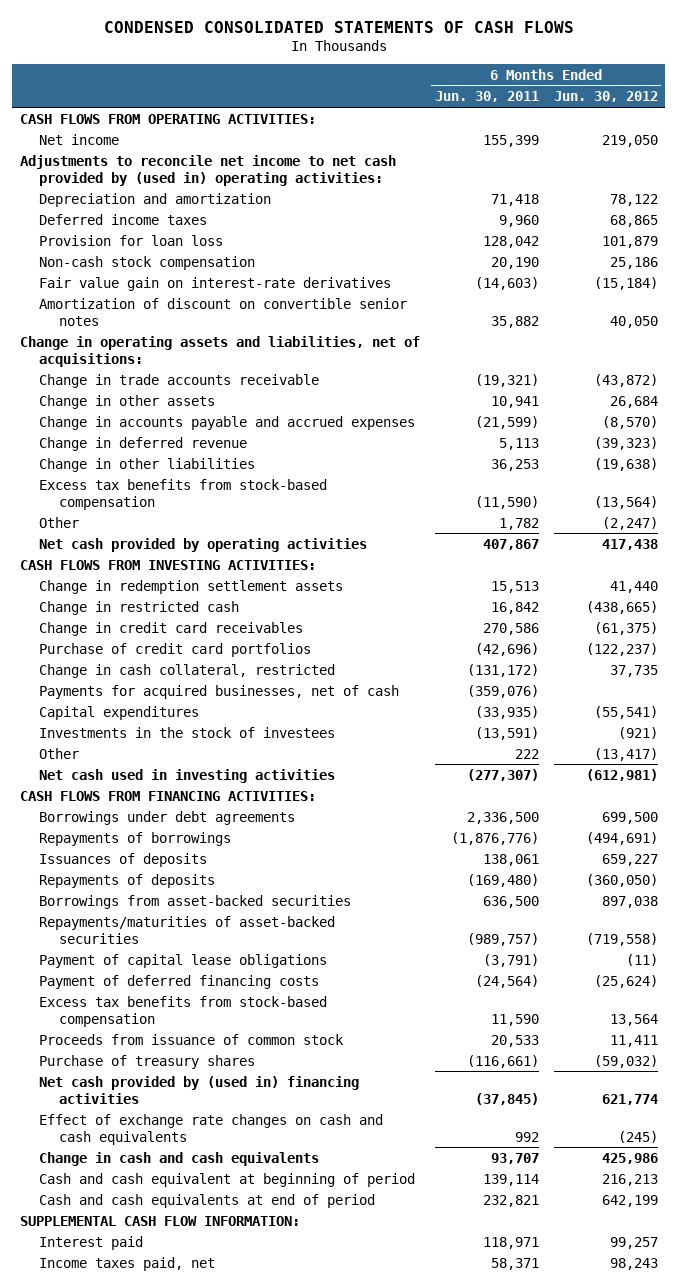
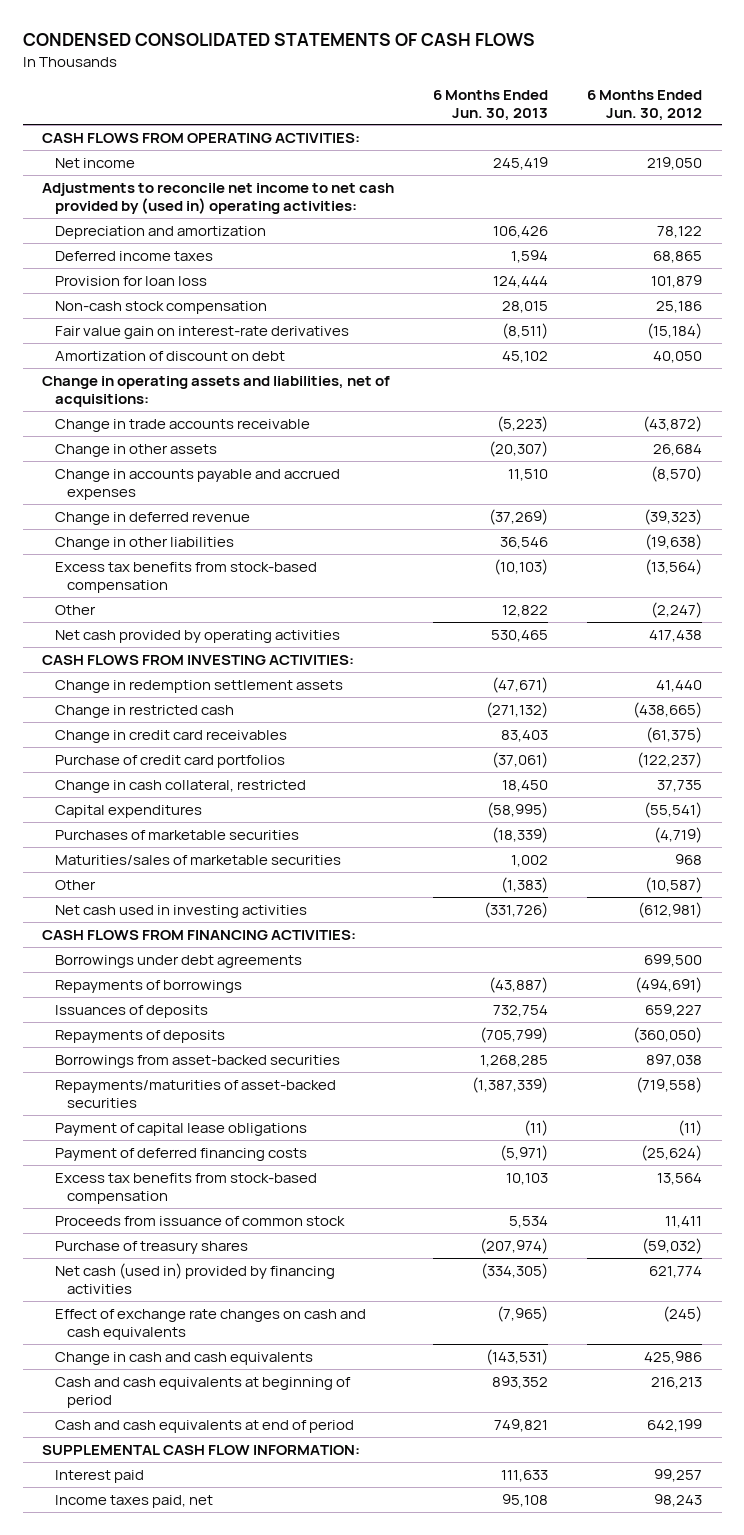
- | 6 Months Ended Jun. 30, 2011 | 6 Months Ended Jun. 30, 2012
+ | 6 Months Ended Jun. 30, 2013 | 6 Months Ended Jun. 30, 2012
- Amortization of discount on convertible senior notes | 35,882 | 40,050
+ Amortization of discount on debt | 45,102 | 40,050
- Payments for acquired businesses, net of cash | (359,076) |
- Investments in the stock of investees | (13,591) | (921)
- Other | 222 | (13,417)
+ Purchases of marketable securities | (18,339) | (4,719)
+ Maturities/sales of marketable securities | 1,002 | 968
+ Other | (1,383) | (10,587)
- Net cash provided by (used in) financing activities | (37,845) | 621,774
+ Net cash (used in) provided by financing activities | (334,305) | 621,774
- Cash and cash equivalent at beginning of period | 139,114 | 216,213
+ Cash and cash equivalents at beginning of period | 893,352 | 216,213

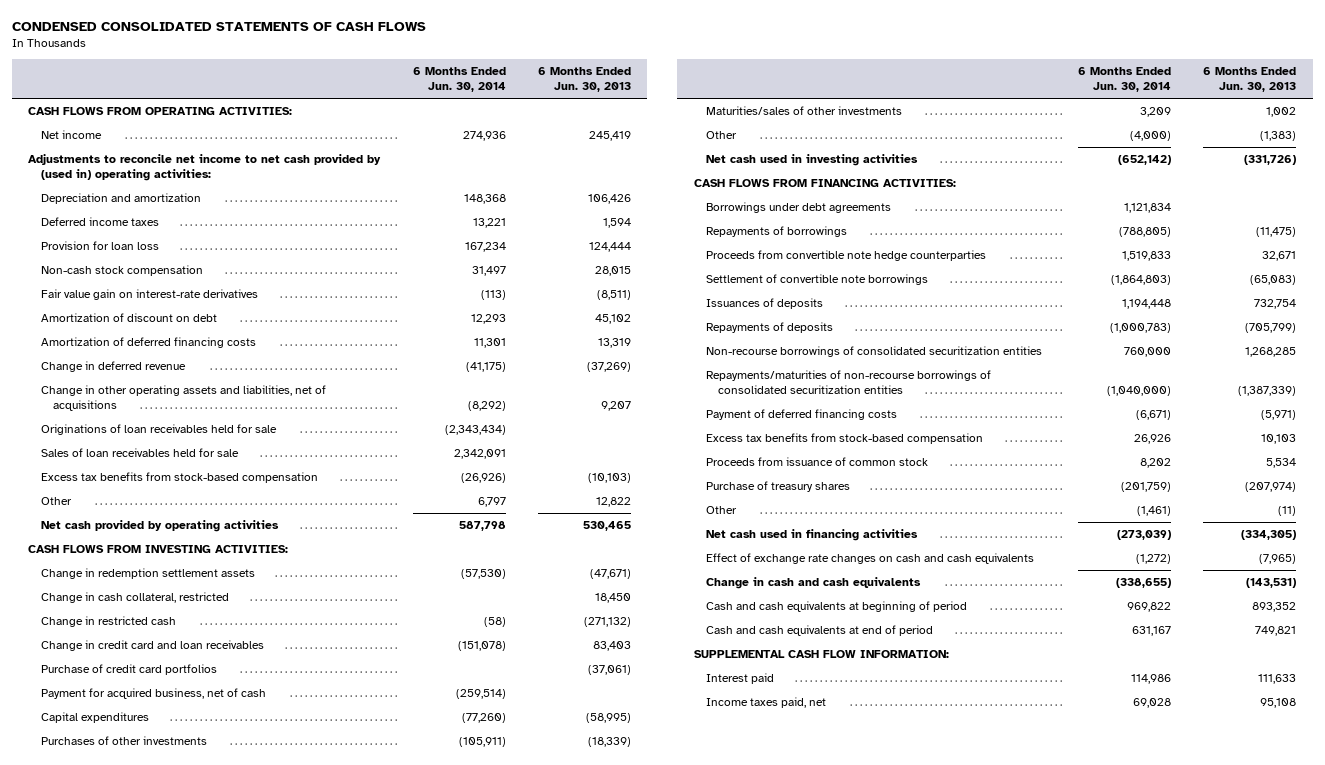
- | 6 Months Ended Jun. 30, 2013 | 6 Months Ended Jun. 30, 2012
+ | 6 Months Ended Jun. 30, 2014 | 6 Months Ended Jun. 30, 2013
- Change in operating assets and liabilities, net of acquisitions:
- Change in trade accounts receivable | (5,223) | (43,872)
- Change in other assets | (20,307) | 26,684
- Change in accounts payable and accrued expenses | 11,510 | (8,570)
+ Amortization of deferred financing costs | 11,301 | 13,319
- Change in other liabilities | 36,546 | (19,638)
+ Change in other operating assets and liabilities, net of acquisitions | (8,292) | 9,207
+ Originations of loan receivables held for sale | (2,343,434) |
+ Sales of loan receivables held for sale | 2,342,091 |
moved up: Change in cash collateral, restricted | | 18,450
- Change in credit card receivables | 83,403 | (61,375)
+ Change in credit card and loan receivables | (151,078) | 83,403
+ Payment for acquired business, net of cash | (259,514) |
- Purchases of marketable securities | (18,339) | (4,719)
- Maturities/sales of marketable securities | 1,002 | 968
+ Purchases of other investments | (105,911) | (18,339)
+ Maturities/sales of other investments | 3,209 | 1,002
- Repayments of borrowings | (43,887) | (494,691)
+ Repayments of borrowings | (788,805) | (11,475)
+ Proceeds from convertible note hedge counterparties | 1,519,833 | 32,671
+ Settlement of convertible note borrowings | (1,864,803) | (65,083)
- Borrowings from asset-backed securities | 1,268,285 | 897,038
- Repayments/maturities of asset-backed securities | (1,387,339) | (719,558)
- Payment of capital lease obligations | (11) | (11)
+ Non-recourse borrowings of consolidated securitization entities | 760,000 | 1,268,285
+ Repayments/maturities of non-recourse borrowings of consolidated securitization entities | (1,040,000) | (1,387,339)
- Net cash (used in) provided by financing activities | (334,305) | 621,774
+ Other | (1,461) | (11)
+ Net cash used in financing activities | (273,039) | (334,305)

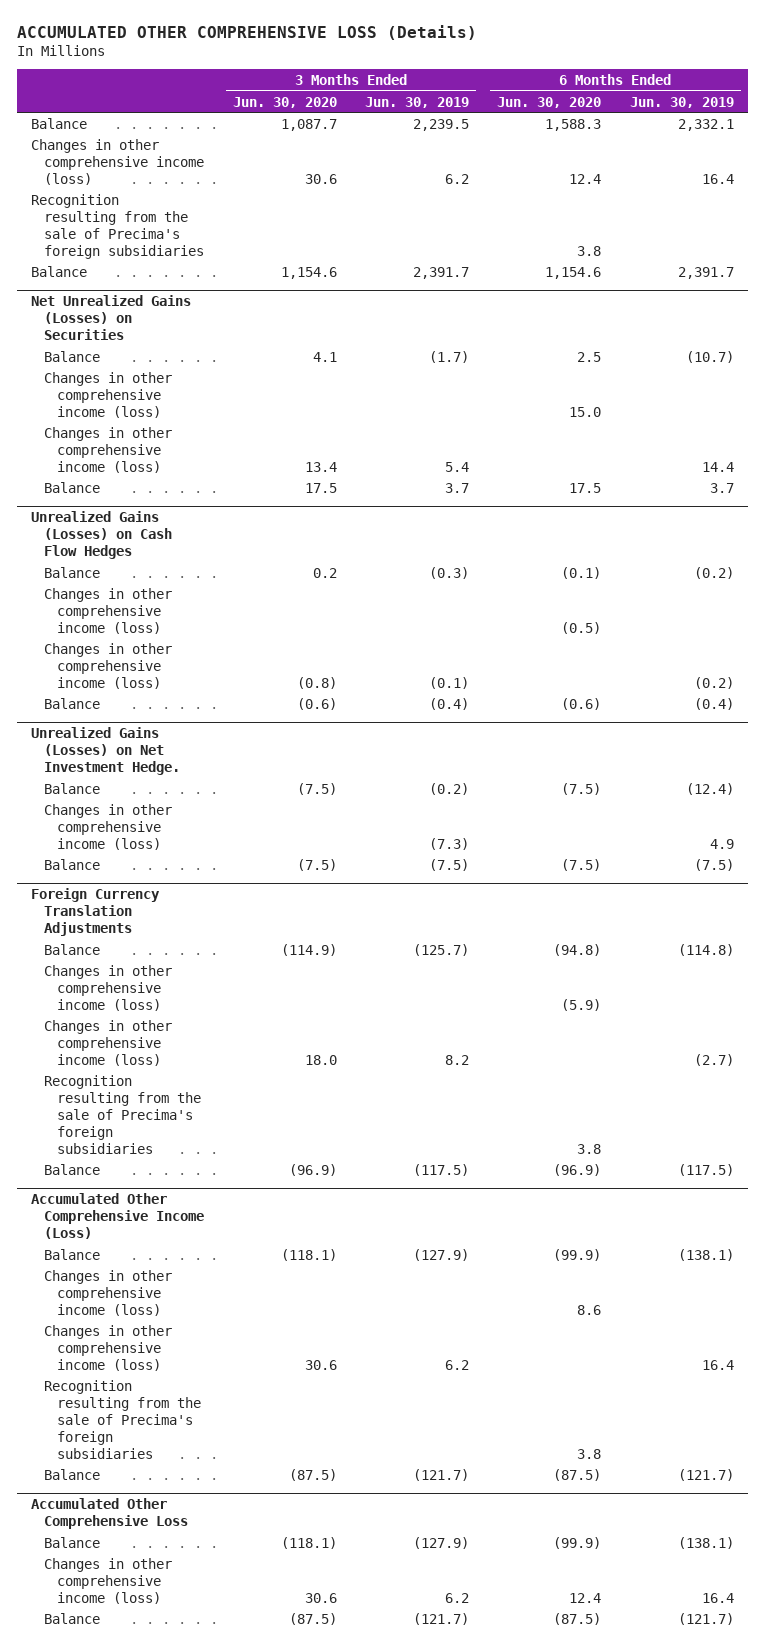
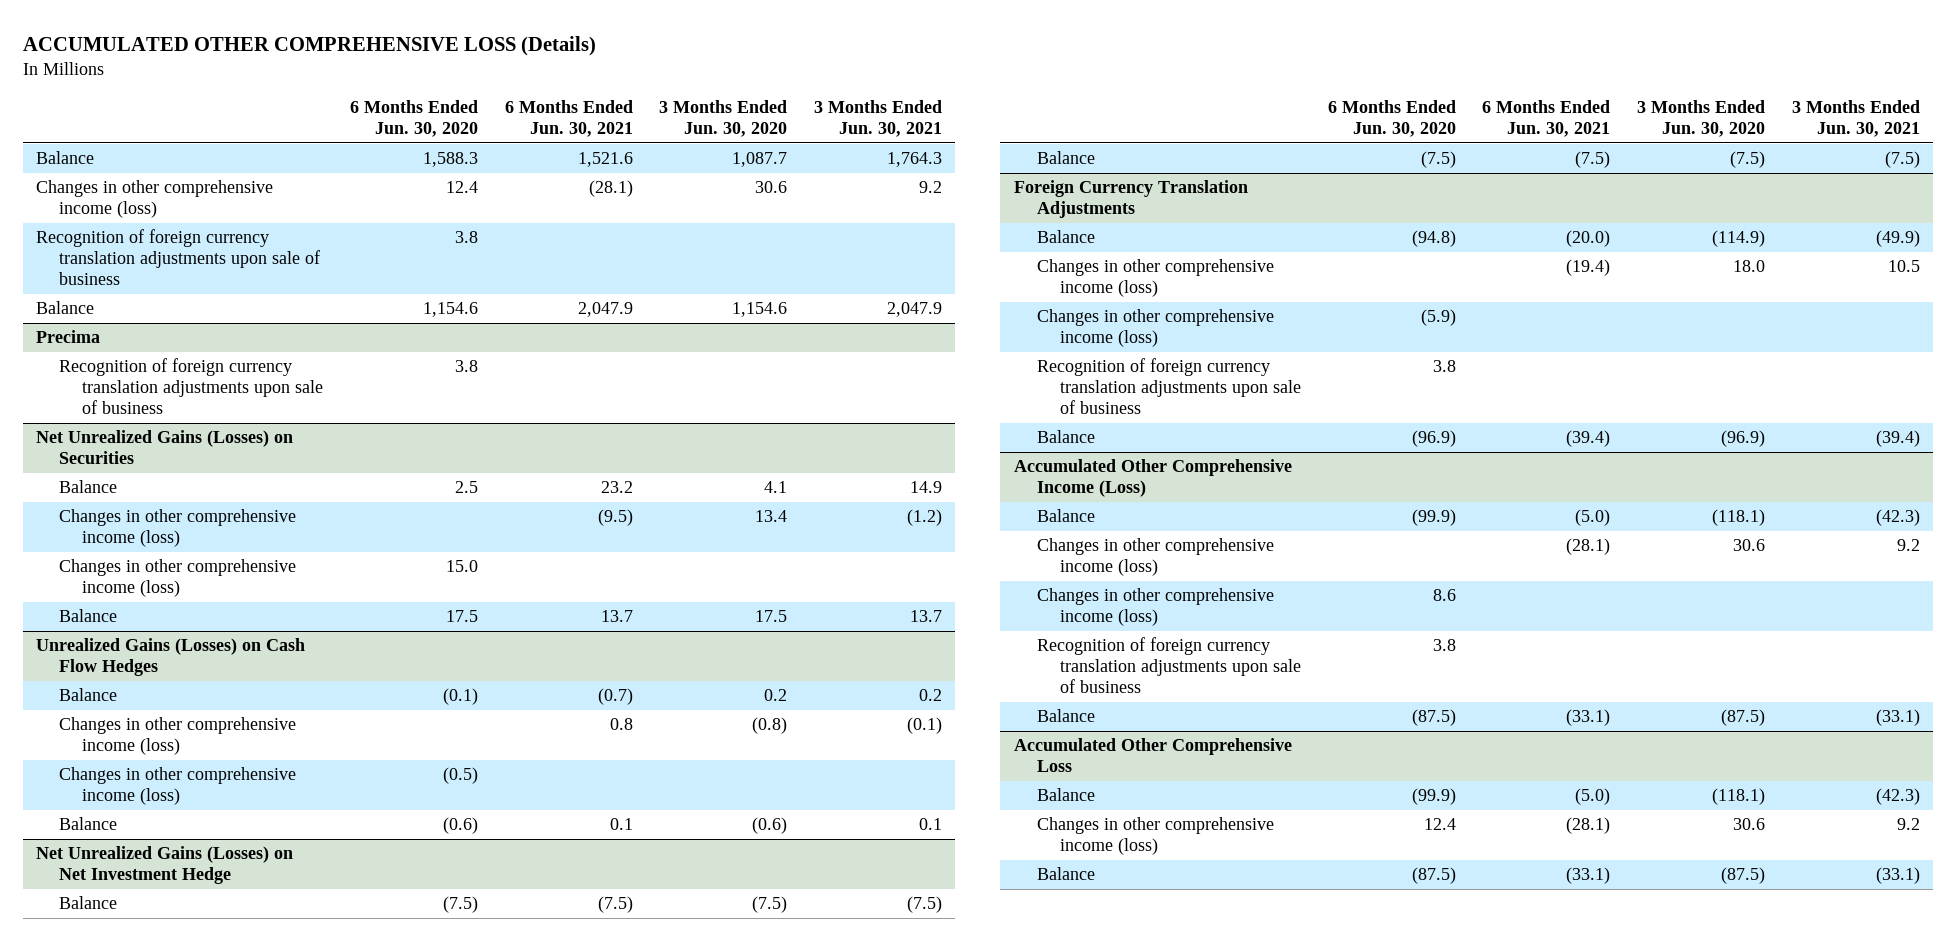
- | 3 Months Ended Jun. 30, 2020 | 3 Months Ended Jun. 30, 2019 | 6 Months Ended Jun. 30, 2020 | 6 Months Ended Jun. 30, 2019
+ | 6 Months Ended Jun. 30, 2020 | 6 Months Ended Jun. 30, 2021 | 3 Months Ended Jun. 30, 2020 | 3 Months Ended Jun. 30, 2021
- Recognition resulting from the sale of Precima's foreign subsidiaries | | | 3.8 |
+ Recognition of foreign currency translation adjustments upon sale of business | 3.8 | | |
+ Precima
+ Recognition of foreign currency translation adjustments upon sale of business | 3.8 | | |
@ Net Unrealized Gains (Losses) on Securities
moved down: Changes in other comprehensive income (loss) | 15.0 | | |
@ Unrealized Gains (Losses) on Cash Flow Hedges
moved down: Changes in other comprehensive income (loss) | (0.5) | | |
- Unrealized Gains (Losses) on Net Investment Hedge.
+ Net Unrealized Gains (Losses) on Net Investment Hedge
- Changes in other comprehensive income (loss) | | (7.3) | | 4.9
@ Foreign Currency Translation Adjustments
- Recognition resulting from the sale of Precima's foreign subsidiaries | | | 3.8 |
moved down: Changes in other comprehensive income (loss) | (5.9) | | |
+ Recognition of foreign currency translation adjustments upon sale of business | 3.8 | | |
@ Accumulated Other Comprehensive Income (Loss)
- Recognition resulting from the sale of Precima's foreign subsidiaries | | | 3.8 |
moved down: Changes in other comprehensive income (loss) | 8.6 | | |
+ Recognition of foreign currency translation adjustments upon sale of business | 3.8 | | |

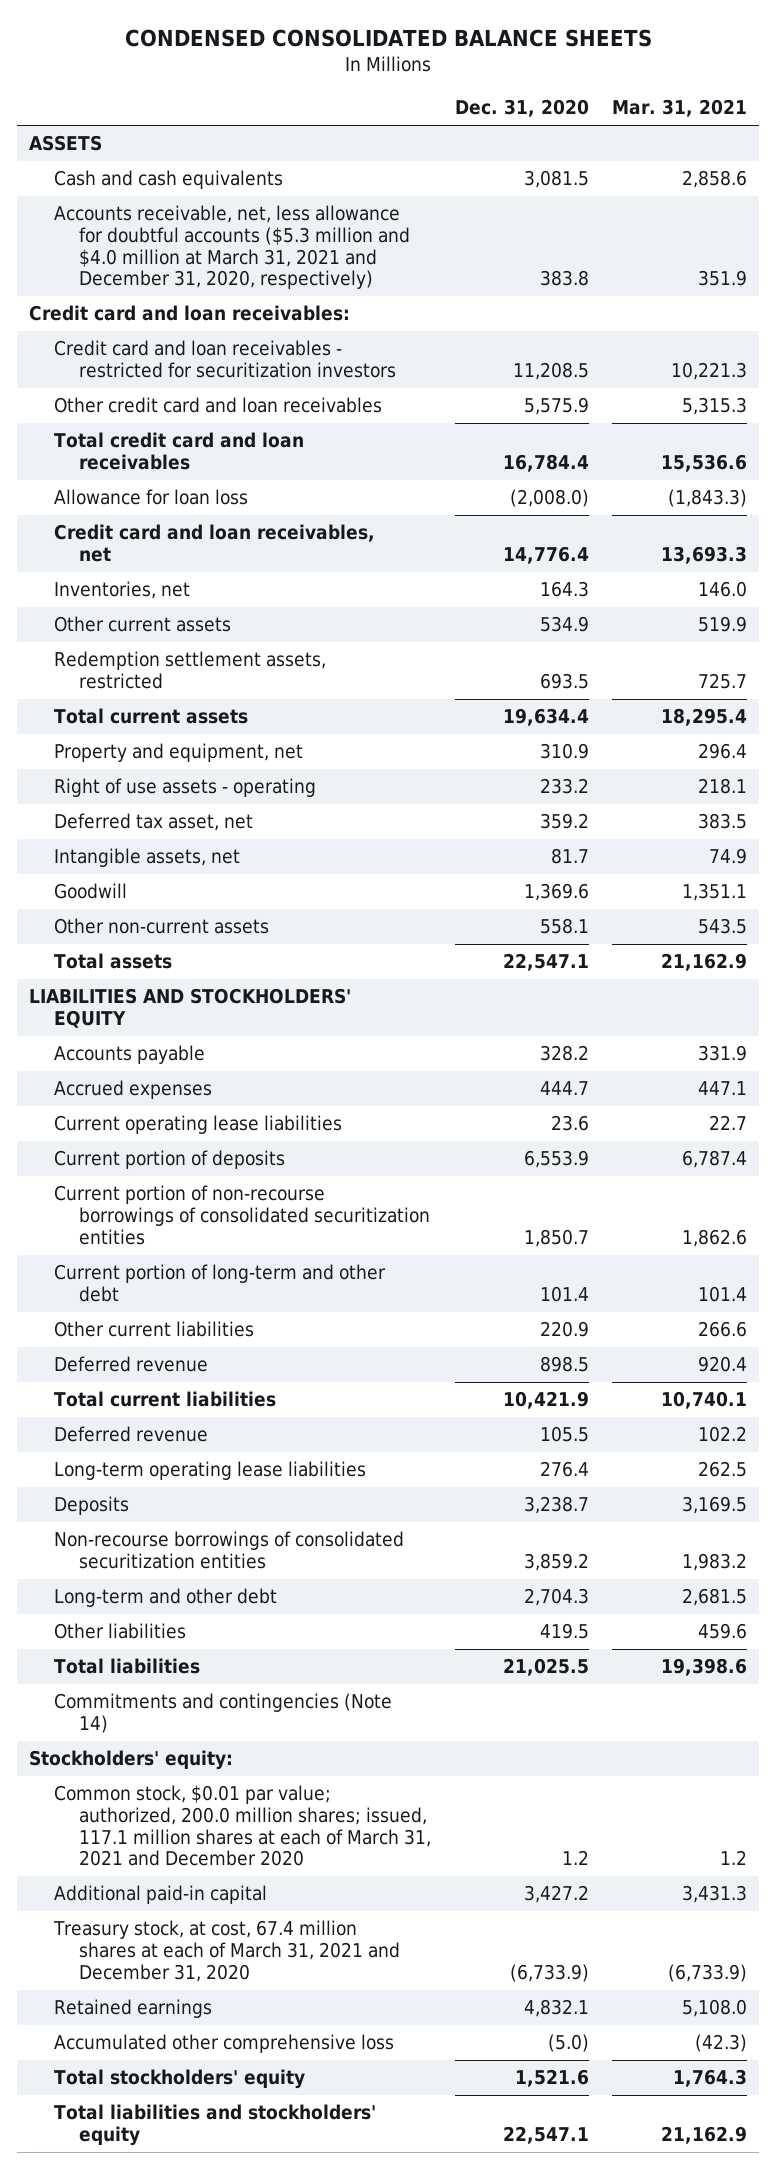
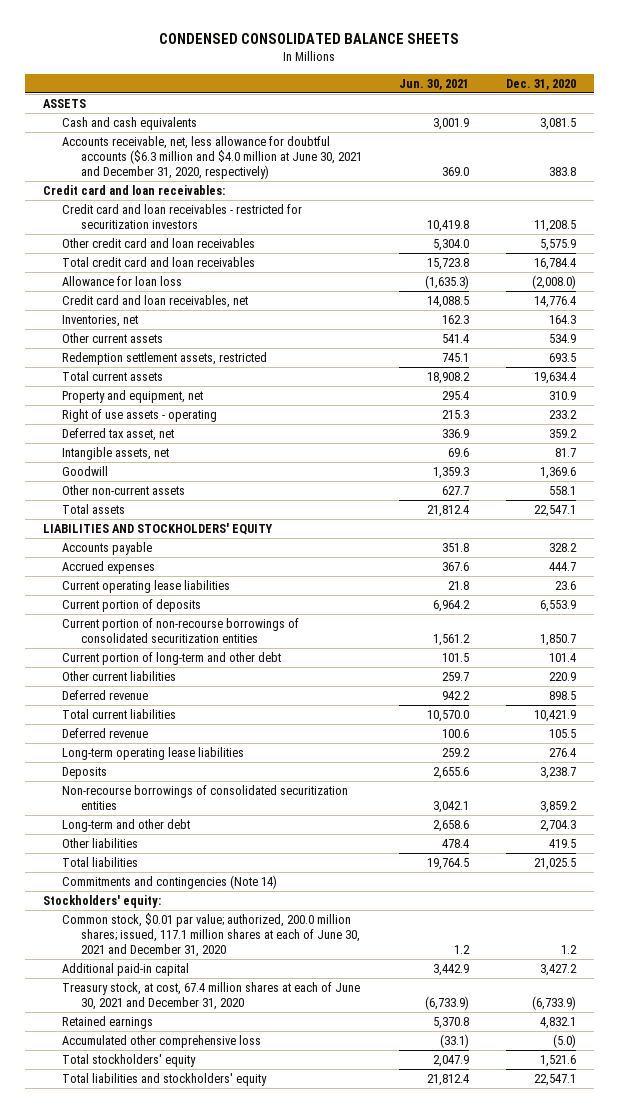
- | Dec. 31, 2020 | Mar. 31, 2021
+ | Jun. 30, 2021 | Dec. 31, 2020
- Accounts receivable, net, less allowance for doubtful accounts ($5.3 million and $4.0 million at March 31, 2021 and December 31, 2020, respectively) | 383.8 | 351.9
+ Accounts receivable, net, less allowance for doubtful accounts ($6.3 million and $4.0 million at June 30, 2021 and December 31, 2020, respectively) | 369.0 | 383.8
- Common stock, $0.01 par value; authorized, 200.0 million shares; issued, 117.1 million shares at each of March 31, 2021 and December 2020 | 1.2 | 1.2
+ Common stock, $0.01 par value; authorized, 200.0 million shares; issued, 117.1 million shares at each of June 30, 2021 and December 31, 2020 | 1.2 | 1.2
- Treasury stock, at cost, 67.4 million shares at each of March 31, 2021 and December 31, 2020 | (6,733.9) | (6,733.9)
+ Treasury stock, at cost, 67.4 million shares at each of June 30, 2021 and December 31, 2020 | (6,733.9) | (6,733.9)

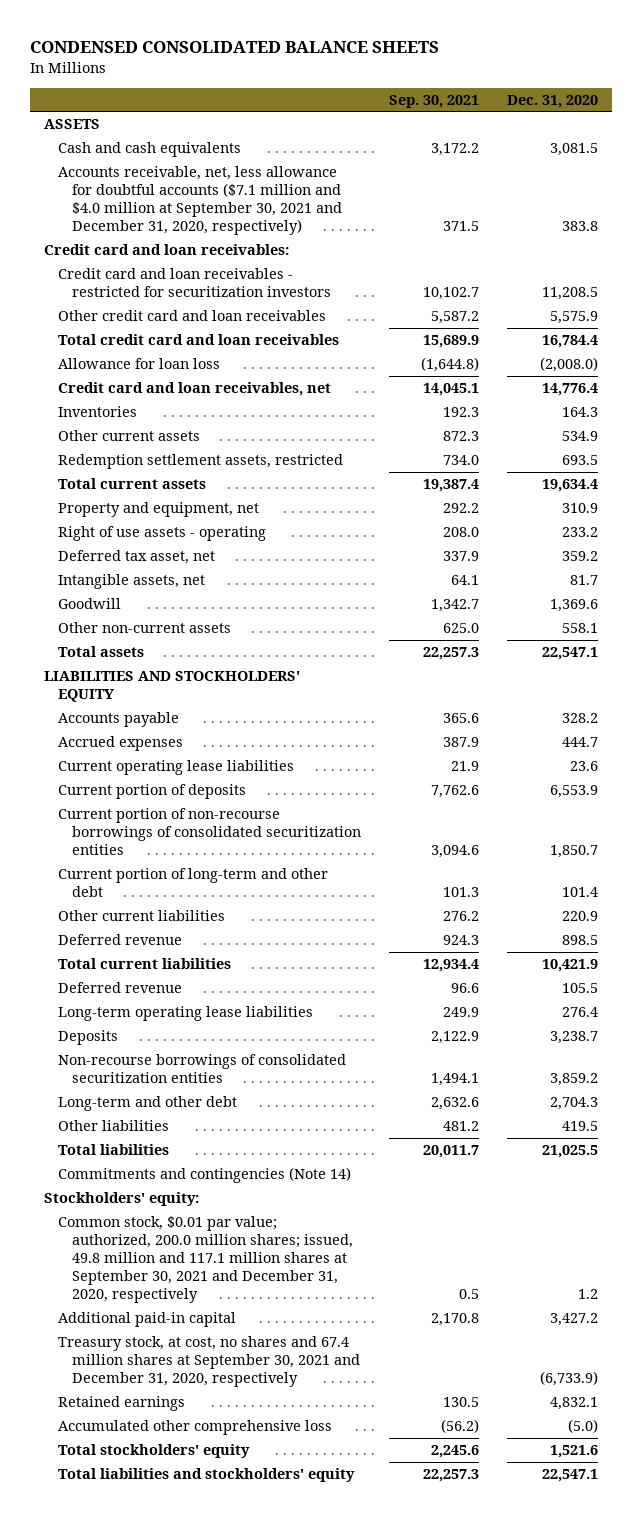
- | Jun. 30, 2021 | Dec. 31, 2020
+ | Sep. 30, 2021 | Dec. 31, 2020
- Accounts receivable, net, less allowance for doubtful accounts ($6.3 million and $4.0 million at June 30, 2021 and December 31, 2020, respectively) | 369.0 | 383.8
+ Accounts receivable, net, less allowance for doubtful accounts ($7.1 million and $4.0 million at September 30, 2021 and December 31, 2020, respectively) | 371.5 | 383.8
- Inventories, net | 162.3 | 164.3
+ Inventories | 192.3 | 164.3
- Common stock, $0.01 par value; authorized, 200.0 million shares; issued, 117.1 million shares at each of June 30, 2021 and December 31, 2020 | 1.2 | 1.2
+ Common stock, $0.01 par value; authorized, 200.0 million shares; issued, 49.8 million and 117.1 million shares at September 30, 2021 and December 31, 2020, respectively | 0.5 | 1.2
- Treasury stock, at cost, 67.4 million shares at each of June 30, 2021 and December 31, 2020 | (6,733.9) | (6,733.9)
+ Treasury stock, at cost, no shares and 67.4 million shares at September 30, 2021 and December 31, 2020, respectively | | (6,733.9)

